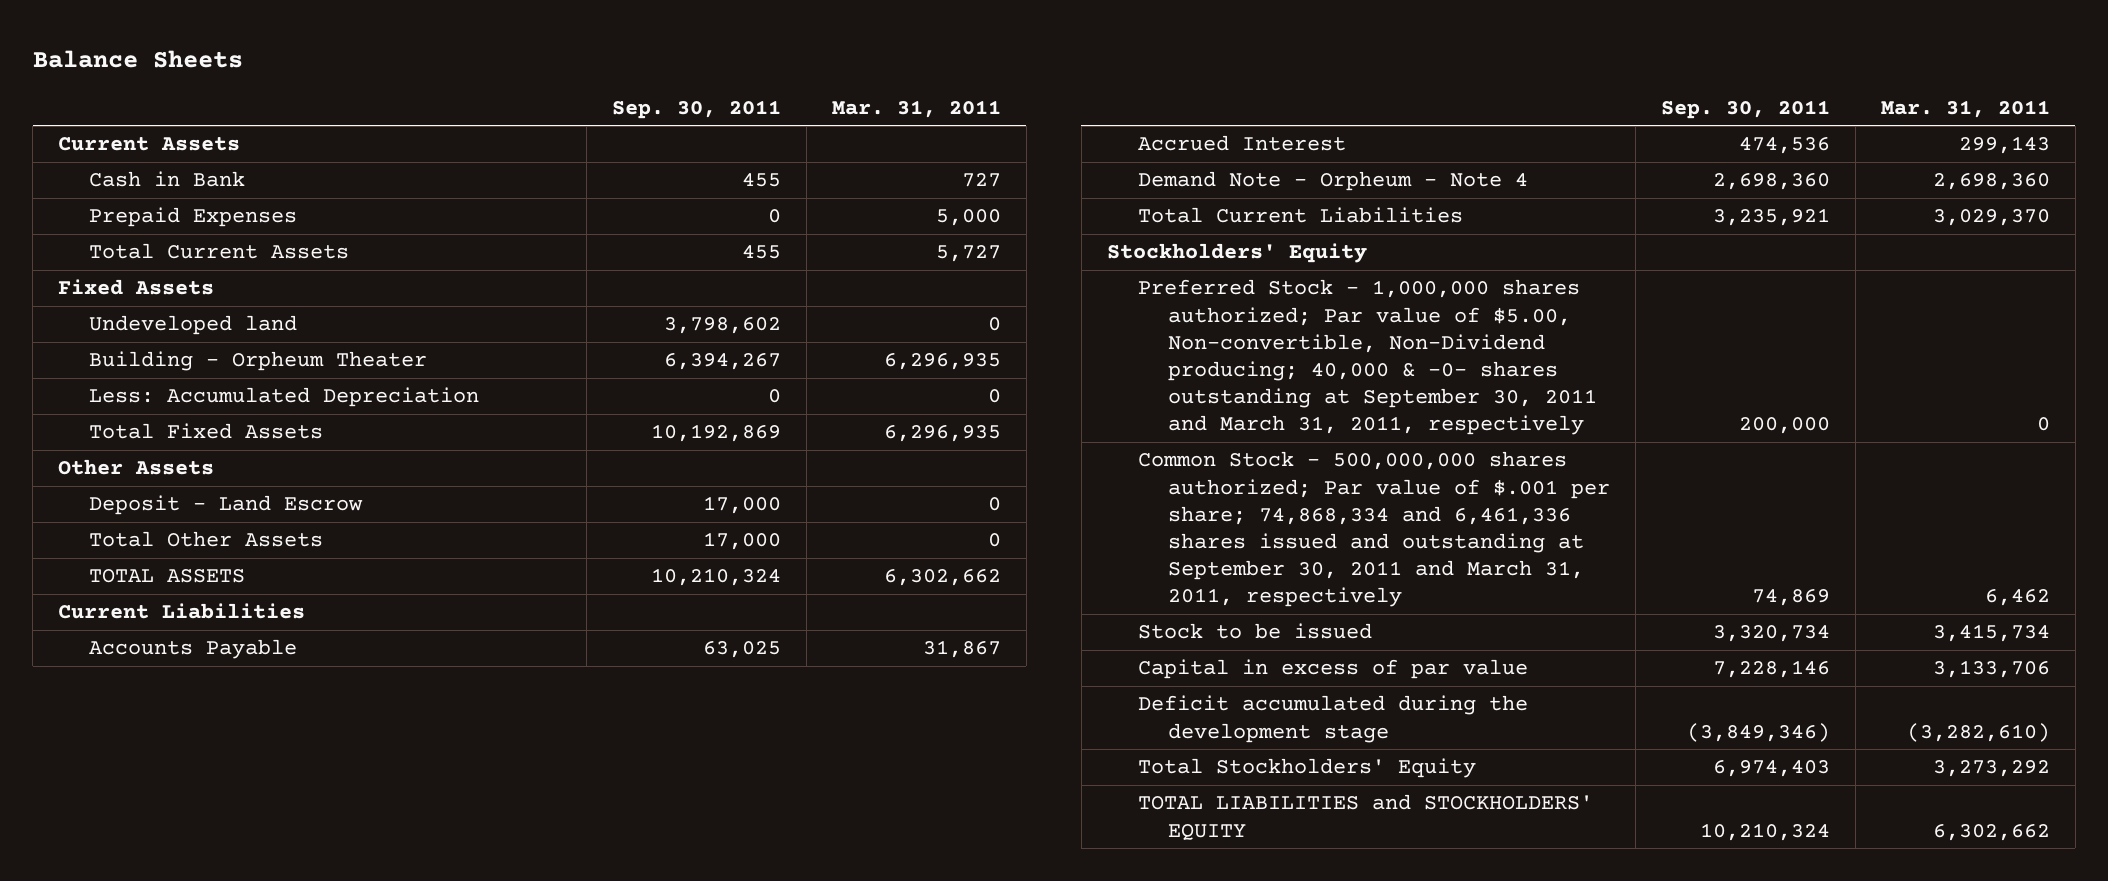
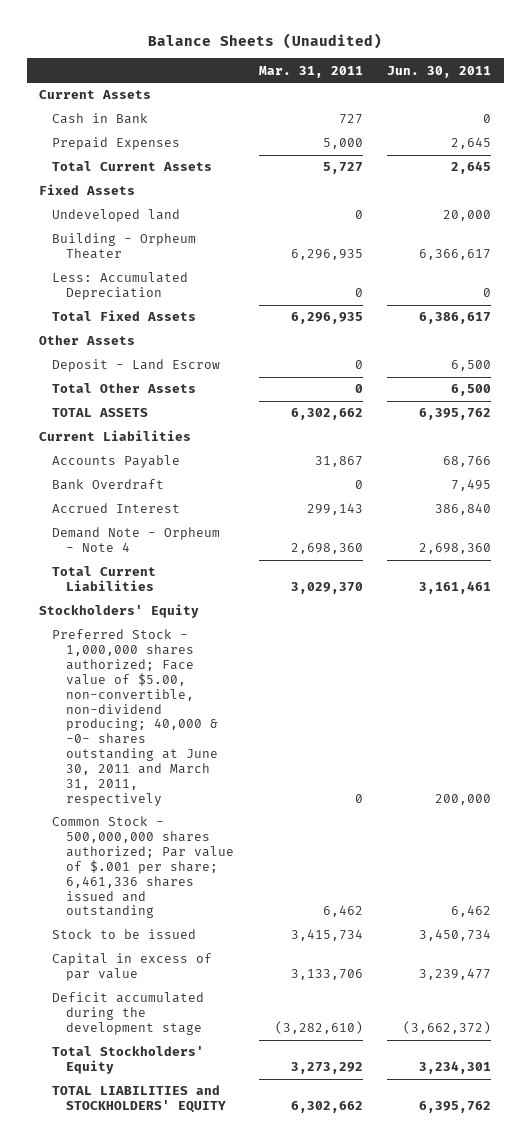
- Balance Sheets
+ Balance Sheets (Unaudited)
- | Sep. 30, 2011 | Mar. 31, 2011
+ | Mar. 31, 2011 | Jun. 30, 2011
+ Bank Overdraft | 0 | 7,495
- Preferred Stock - 1,000,000 shares authorized; Par value of $5.00, Non-convertible, Non-Dividend producing; 40,000 & -0- shares outstanding at September 30, 2011 and March 31, 2011, respectively | 200,000 | 0
- Common Stock - 500,000,000 shares authorized; Par value of $.001 per share; 74,868,334 and 6,461,336 shares issued and outstanding at September 30, 2011 and March 31, 2011, respectively | 74,869 | 6,462
+ Preferred Stock - 1,000,000 shares authorized; Face value of $5.00, non-convertible, non-dividend producing; 40,000 & -0- shares outstanding at June 30, 2011 and March 31, 2011, respectively | 0 | 200,000
+ Common Stock - 500,000,000 shares authorized; Par value of $.001 per share; 6,461,336 shares issued and outstanding | 6,462 | 6,462

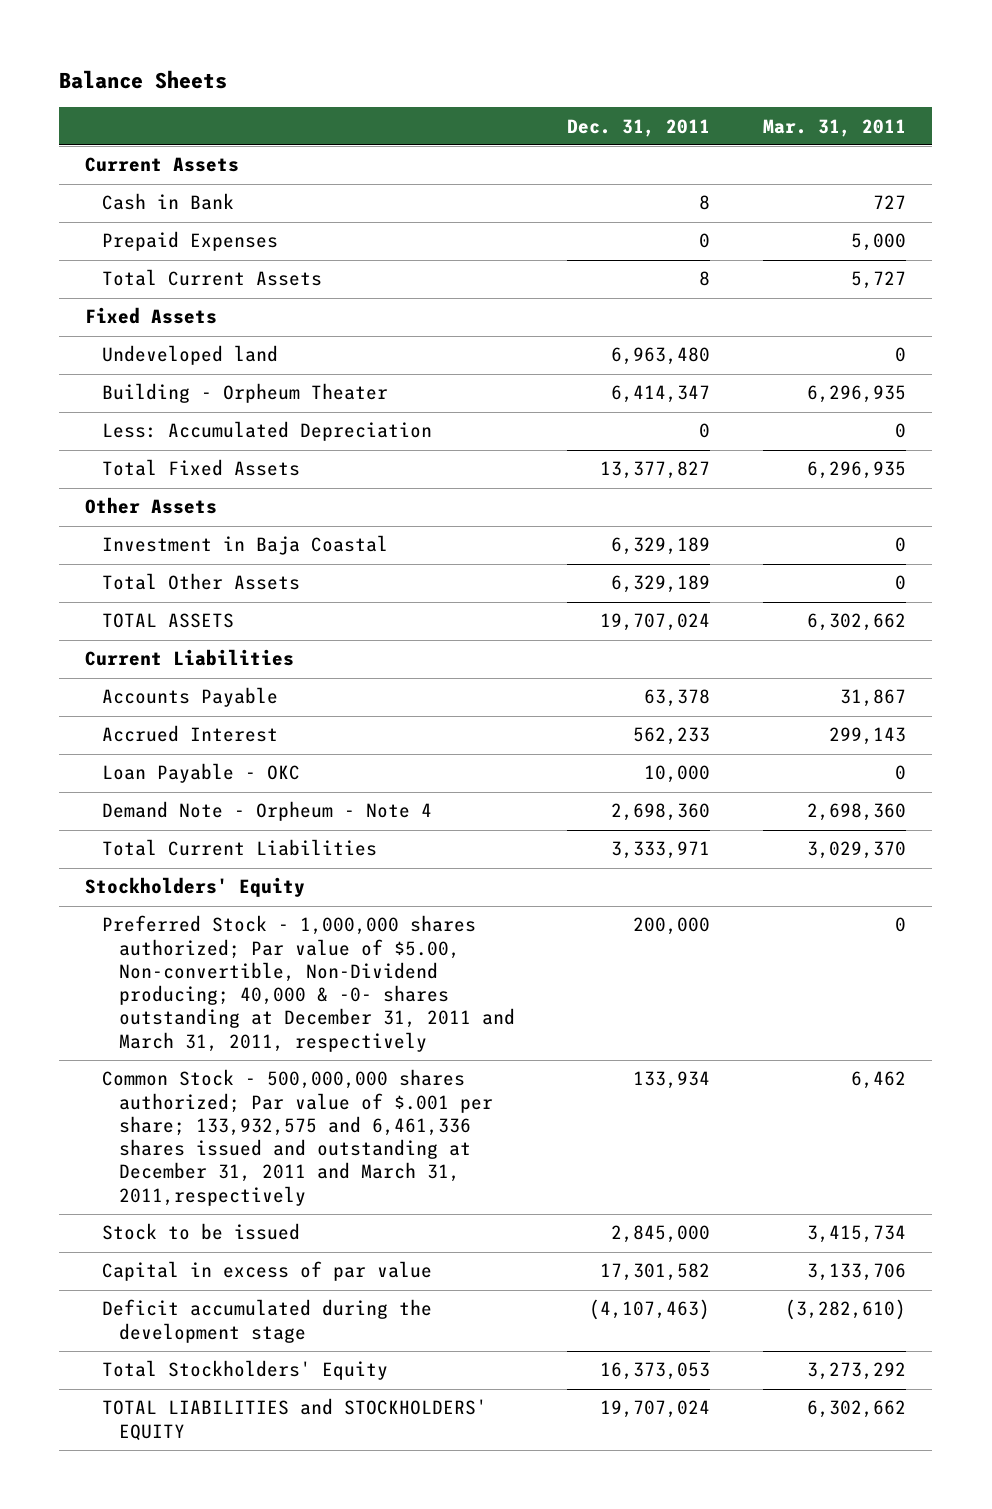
- Balance Sheets (Unaudited)
+ Balance Sheets
- | Mar. 31, 2011 | Jun. 30, 2011
+ | Dec. 31, 2011 | Mar. 31, 2011
- Deposit - Land Escrow | 0 | 6,500
+ Investment in Baja Coastal | 6,329,189 | 0
- Bank Overdraft | 0 | 7,495
+ Loan Payable - OKC | 10,000 | 0
- Preferred Stock - 1,000,000 shares authorized; Face value of $5.00, non-convertible, non-dividend producing; 40,000 & -0- shares outstanding at June 30, 2011 and March 31, 2011, respectively | 0 | 200,000
- Common Stock - 500,000,000 shares authorized; Par value of $.001 per share; 6,461,336 shares issued and outstanding | 6,462 | 6,462
+ Preferred Stock - 1,000,000 shares authorized; Par value of $5.00, Non-convertible, Non-Dividend producing; 40,000 & -0- shares outstanding at December 31, 2011 and March 31, 2011, respectively | 200,000 | 0
+ Common Stock - 500,000,000 shares authorized; Par value of $.001 per share; 133,932,575 and 6,461,336 shares issued and outstanding at December 31, 2011 and March 31, 2011,respectively | 133,934 | 6,462

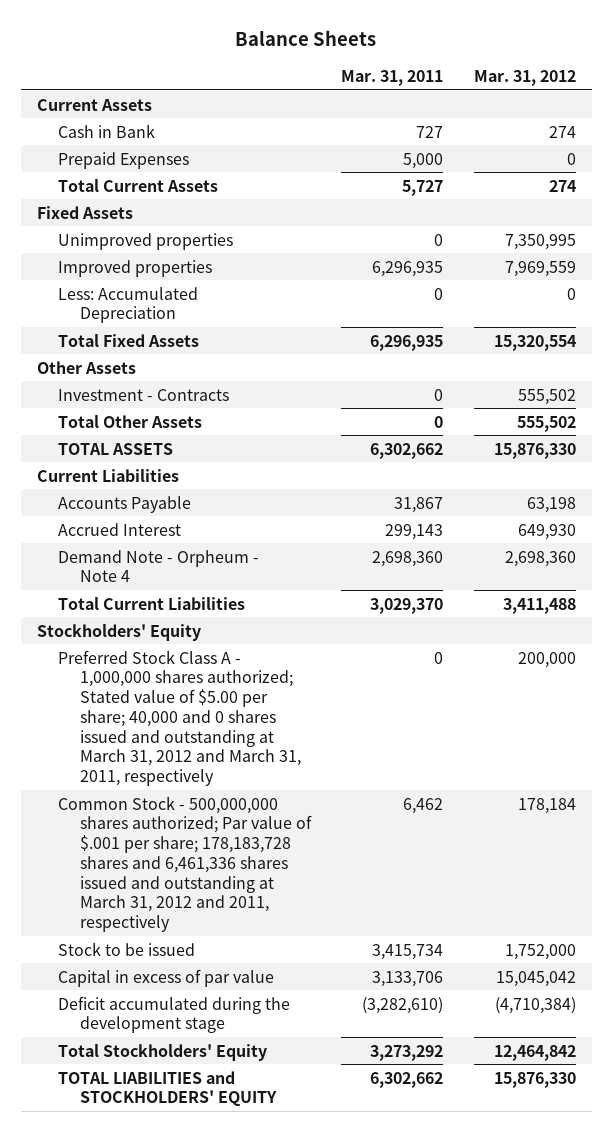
- | Dec. 31, 2011 | Mar. 31, 2011
+ | Mar. 31, 2011 | Mar. 31, 2012
- Undeveloped land | 6,963,480 | 0
- Building - Orpheum Theater | 6,414,347 | 6,296,935
+ Unimproved properties | 0 | 7,350,995
+ Improved properties | 6,296,935 | 7,969,559
- Investment in Baja Coastal | 6,329,189 | 0
+ Investment - Contracts | 0 | 555,502
- Loan Payable - OKC | 10,000 | 0
- Preferred Stock - 1,000,000 shares authorized; Par value of $5.00, Non-convertible, Non-Dividend producing; 40,000 & -0- shares outstanding at December 31, 2011 and March 31, 2011, respectively | 200,000 | 0
- Common Stock - 500,000,000 shares authorized; Par value of $.001 per share; 133,932,575 and 6,461,336 shares issued and outstanding at December 31, 2011 and March 31, 2011,respectively | 133,934 | 6,462
+ Preferred Stock Class A - 1,000,000 shares authorized; Stated value of $5.00 per share; 40,000 and 0 shares issued and outstanding at March 31, 2012 and March 31, 2011, respectively | 0 | 200,000
+ Common Stock - 500,000,000 shares authorized; Par value of $.001 per share; 178,183,728 shares and 6,461,336 shares issued and outstanding at March 31, 2012 and 2011, respectively | 6,462 | 178,184

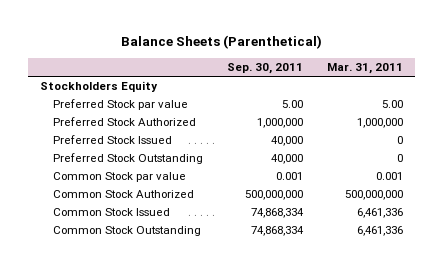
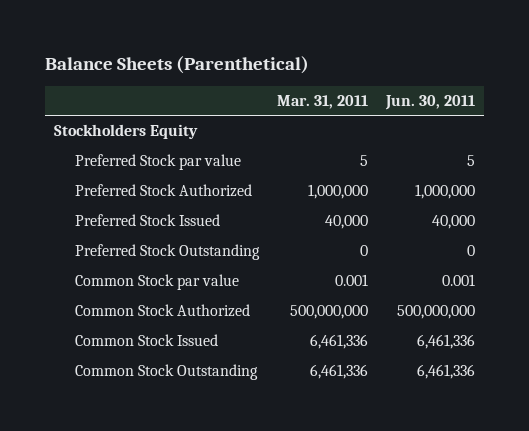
- | Sep. 30, 2011 | Mar. 31, 2011
+ | Mar. 31, 2011 | Jun. 30, 2011
- Preferred Stock par value | 5.00 | 5.00
+ Preferred Stock par value | 5 | 5
- Preferred Stock Issued | 40,000 | 0
+ Preferred Stock Issued | 40,000 | 40,000

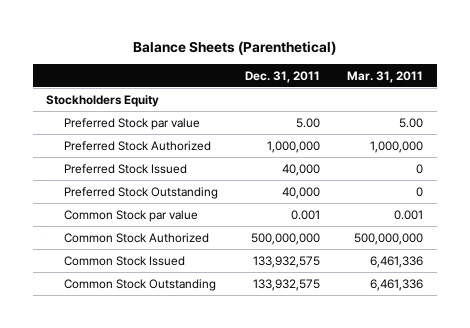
- | Mar. 31, 2011 | Jun. 30, 2011
+ | Dec. 31, 2011 | Mar. 31, 2011
- Preferred Stock par value | 5 | 5
+ Preferred Stock par value | 5.00 | 5.00
- Preferred Stock Issued | 40,000 | 40,000
+ Preferred Stock Issued | 40,000 | 0

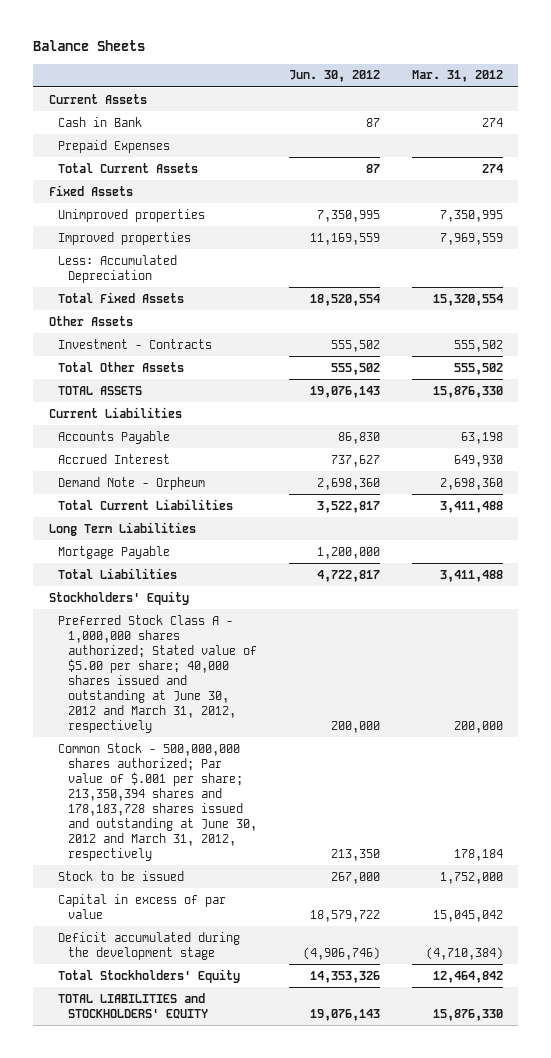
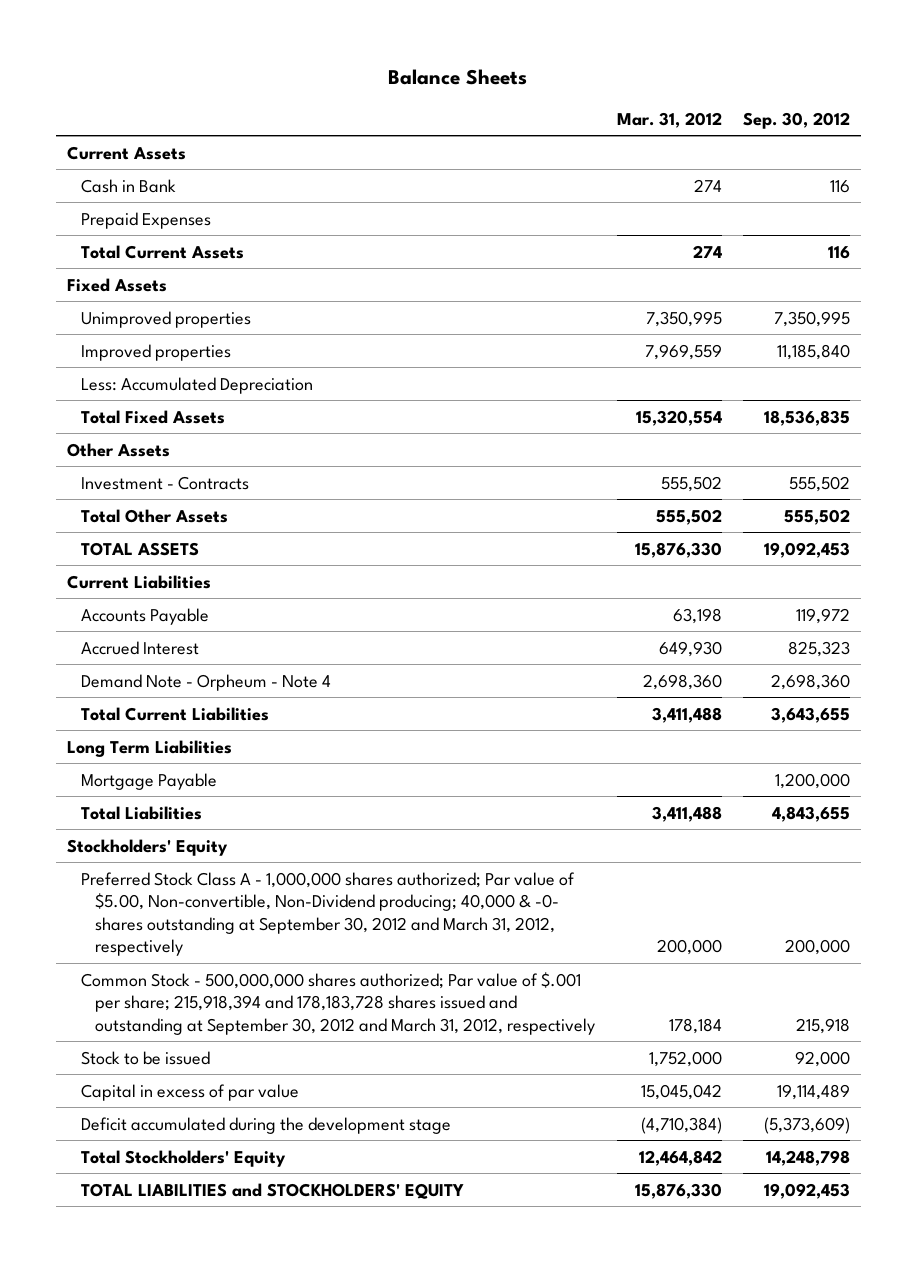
- | Jun. 30, 2012 | Mar. 31, 2012
+ | Mar. 31, 2012 | Sep. 30, 2012
- Demand Note - Orpheum | 2,698,360 | 2,698,360
+ Demand Note - Orpheum - Note 4 | 2,698,360 | 2,698,360
- Preferred Stock Class A - 1,000,000 shares authorized; Stated value of $5.00 per share; 40,000 shares issued and outstanding at June 30, 2012 and March 31, 2012, respectively | 200,000 | 200,000
- Common Stock - 500,000,000 shares authorized; Par value of $.001 per share; 213,350,394 shares and 178,183,728 shares issued and outstanding at June 30, 2012 and March 31, 2012, respectively | 213,350 | 178,184
+ Preferred Stock Class A - 1,000,000 shares authorized; Par value of $5.00, Non-convertible, Non-Dividend producing; 40,000 & -0- shares outstanding at September 30, 2012 and March 31, 2012, respectively | 200,000 | 200,000
+ Common Stock - 500,000,000 shares authorized; Par value of $.001 per share; 215,918,394 and 178,183,728 shares issued and outstanding at September 30, 2012 and March 31, 2012, respectively | 178,184 | 215,918

